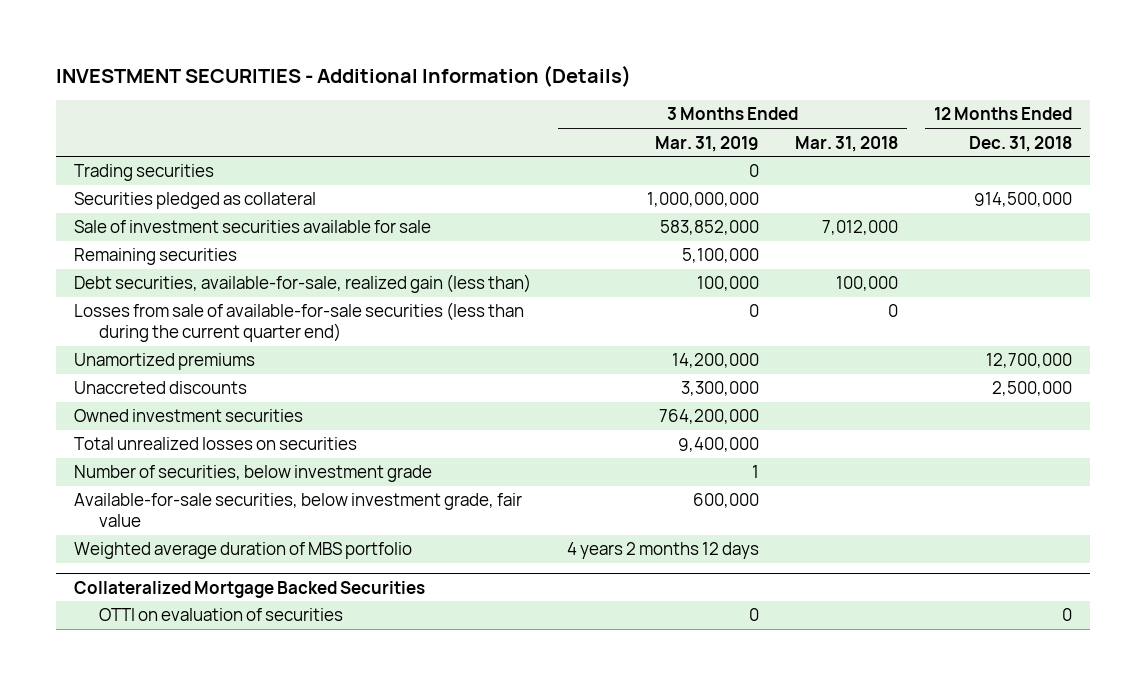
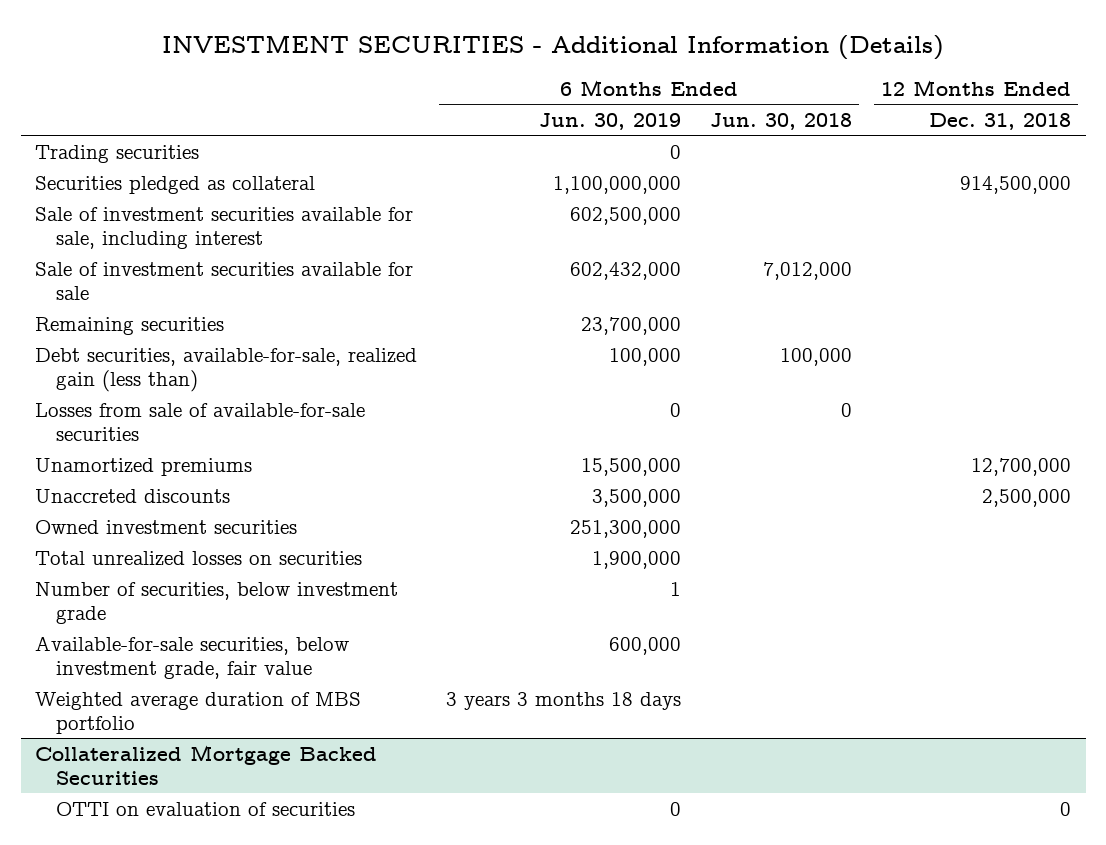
- | 3 Months Ended Mar. 31, 2019 | 3 Months Ended Mar. 31, 2018 | 12 Months Ended Dec. 31, 2018
+ | 6 Months Ended Jun. 30, 2019 | 6 Months Ended Jun. 30, 2018 | 12 Months Ended Dec. 31, 2018
+ Sale of investment securities available for sale, including interest | 602,500,000 | |
- Losses from sale of available-for-sale securities (less than during the current quarter end) | 0 | 0 |
+ Losses from sale of available-for-sale securities | 0 | 0 |

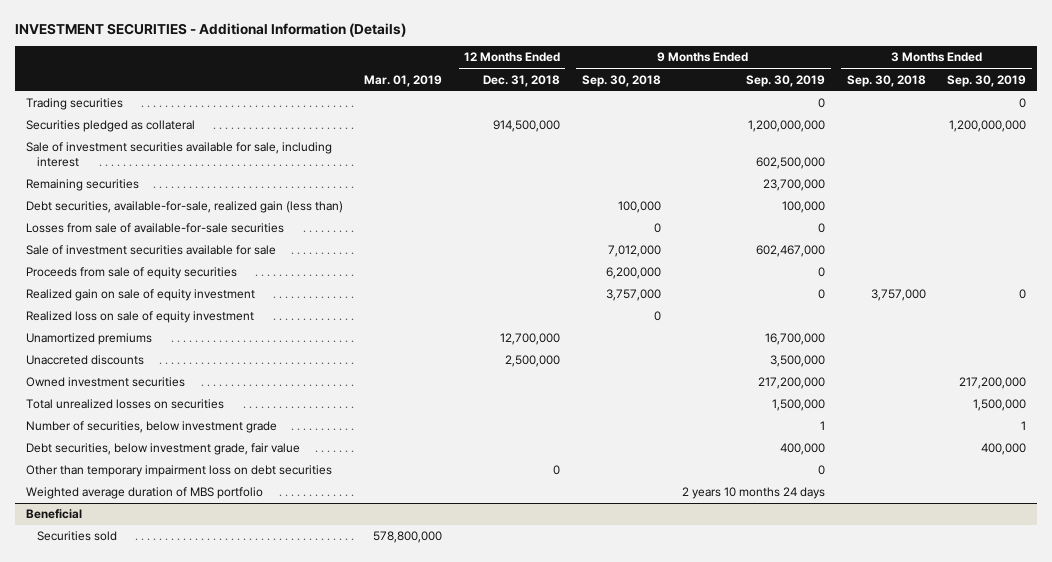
- | 6 Months Ended Jun. 30, 2019 | 6 Months Ended Jun. 30, 2018 | 12 Months Ended Dec. 31, 2018
+ | Mar. 01, 2019 | 12 Months Ended Dec. 31, 2018 | 9 Months Ended Sep. 30, 2018 | 9 Months Ended Sep. 30, 2019 | 3 Months Ended Sep. 30, 2018 | 3 Months Ended Sep. 30, 2019
moved down: Sale of investment securities available for sale | | | 7,012,000 | 602,467,000 | |
+ Proceeds from sale of equity securities | | | 6,200,000 | 0 | |
+ Realized gain on sale of equity investment | | | 3,757,000 | 0 | 3,757,000 | 0
+ Realized loss on sale of equity investment | | | 0 | | |
- Available-for-sale securities, below investment grade, fair value | 600,000 | |
+ Debt securities, below investment grade, fair value | | | | 400,000 | | 400,000
+ Other than temporary impairment loss on debt securities | | 0 | | 0 | |
- Collateralized Mortgage Backed Securities
- OTTI on evaluation of securities | 0 | | 0
+ Beneficial
+ Securities sold | 578,800,000 | | | | |

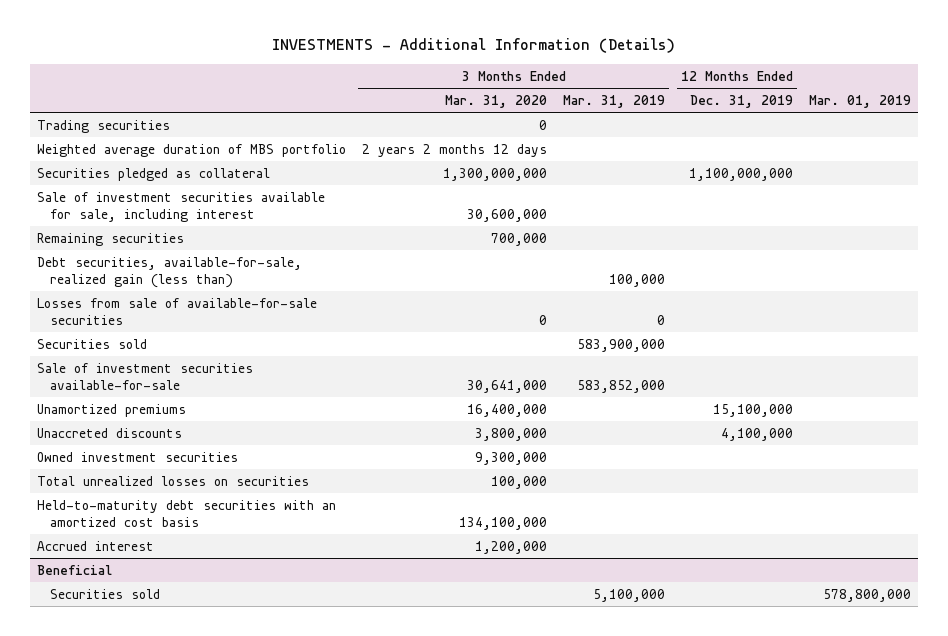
- INVESTMENT SECURITIES - Additional Information (Details)
+ INVESTMENTS - Additional Information (Details)
- | Mar. 01, 2019 | 12 Months Ended Dec. 31, 2018 | 9 Months Ended Sep. 30, 2018 | 9 Months Ended Sep. 30, 2019 | 3 Months Ended Sep. 30, 2018 | 3 Months Ended Sep. 30, 2019
+ | 3 Months Ended Mar. 31, 2020 | 3 Months Ended Mar. 31, 2019 | 12 Months Ended Dec. 31, 2019 | Mar. 01, 2019
moved up: Weighted average duration of MBS portfolio | 2 years 2 months 12 days | | |
- Sale of investment securities available for sale | | | 7,012,000 | 602,467,000 | |
- Proceeds from sale of equity securities | | | 6,200,000 | 0 | |
- Realized gain on sale of equity investment | | | 3,757,000 | 0 | 3,757,000 | 0
- Realized loss on sale of equity investment | | | 0 | | |
+ Securities sold | | 583,900,000 | |
+ Sale of investment securities available-for-sale | 30,641,000 | 583,852,000 | |
- Number of securities, below investment grade | | | | 1 | | 1
- Debt securities, below investment grade, fair value | | | | 400,000 | | 400,000
- Other than temporary impairment loss on debt securities | | 0 | | 0 | |
+ Held-to-maturity debt securities with an amortized cost basis | 134,100,000 | | |
+ Accrued interest | 1,200,000 | | |

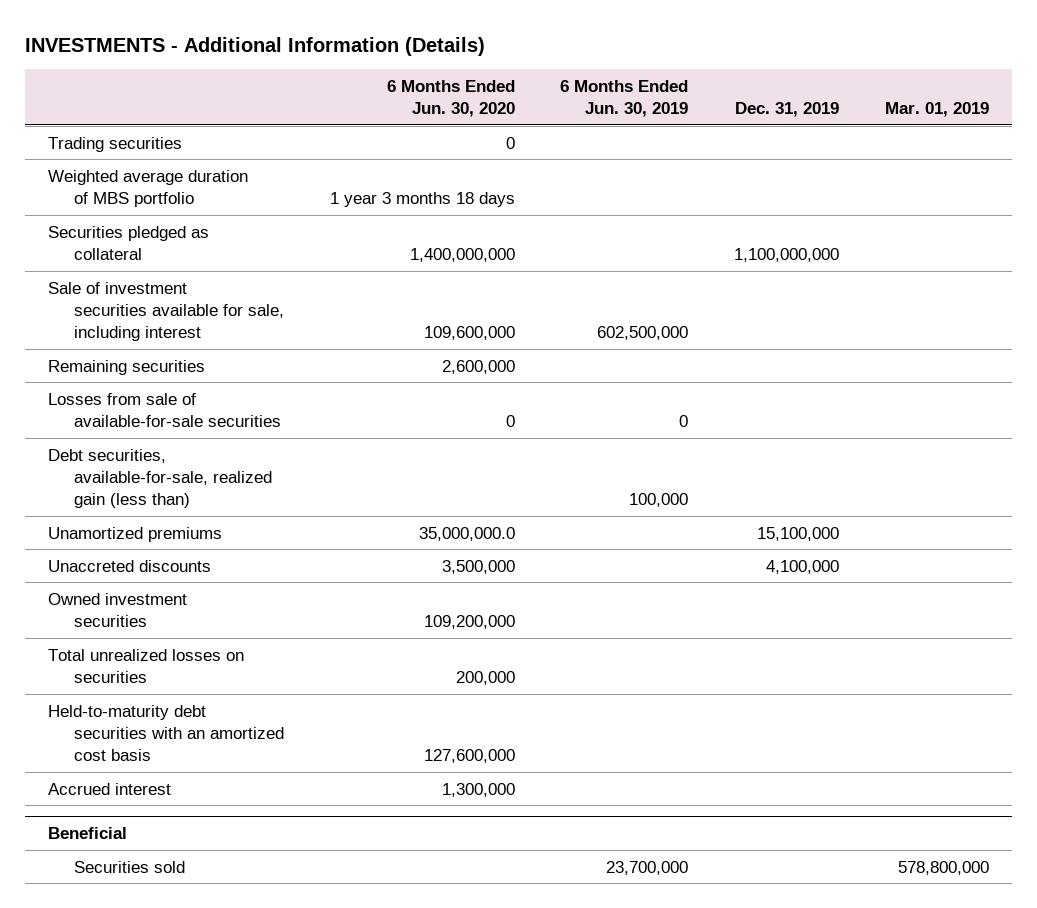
- | 3 Months Ended Mar. 31, 2020 | 3 Months Ended Mar. 31, 2019 | 12 Months Ended Dec. 31, 2019 | Mar. 01, 2019
+ | 6 Months Ended Jun. 30, 2020 | 6 Months Ended Jun. 30, 2019 | Dec. 31, 2019 | Mar. 01, 2019
- Securities sold | | 583,900,000 | |
- Sale of investment securities available-for-sale | 30,641,000 | 583,852,000 | |
moved down: Debt securities, available-for-sale, realized gain (less than) | | 100,000 | |

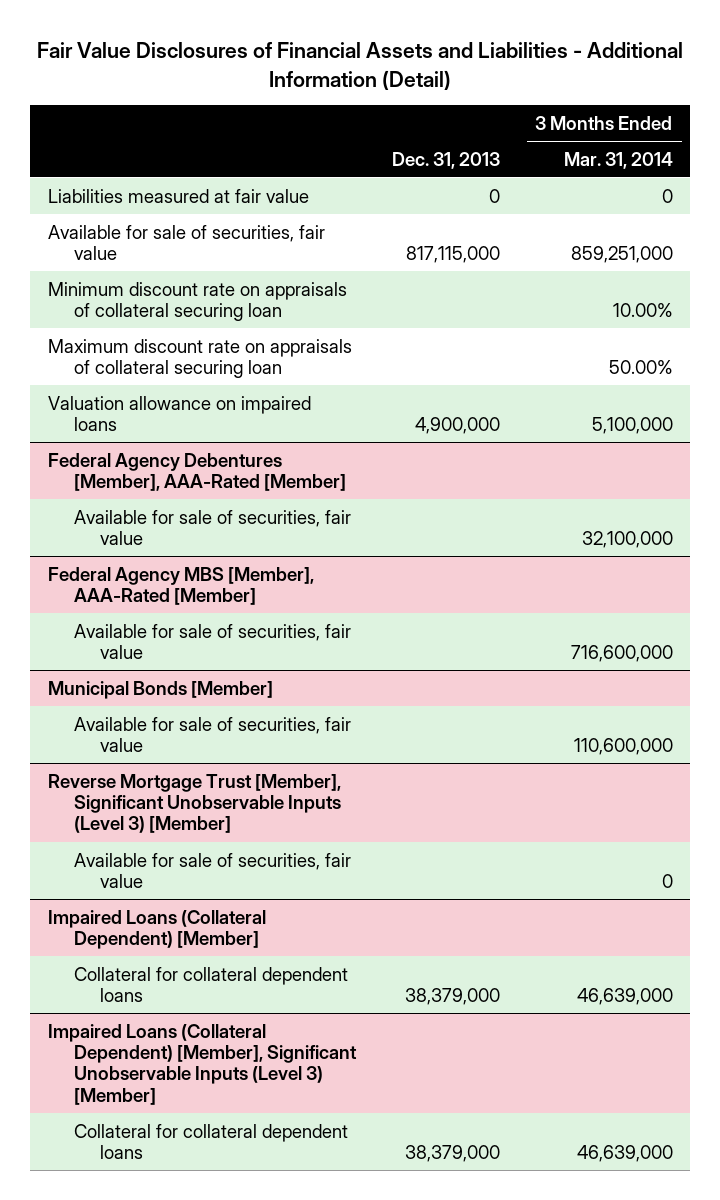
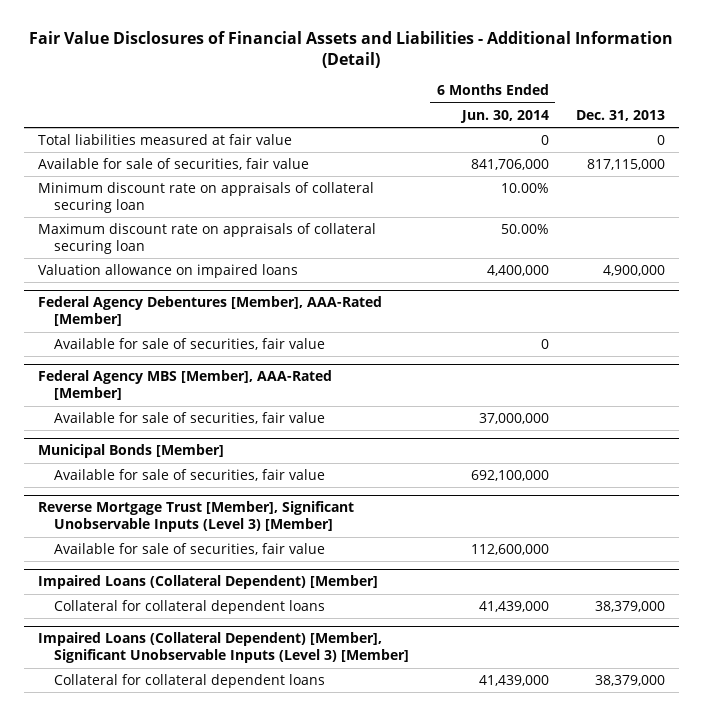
- | Dec. 31, 2013 | 3 Months Ended Mar. 31, 2014
+ | 6 Months Ended Jun. 30, 2014 | Dec. 31, 2013
- Liabilities measured at fair value | 0 | 0
+ Total liabilities measured at fair value | 0 | 0

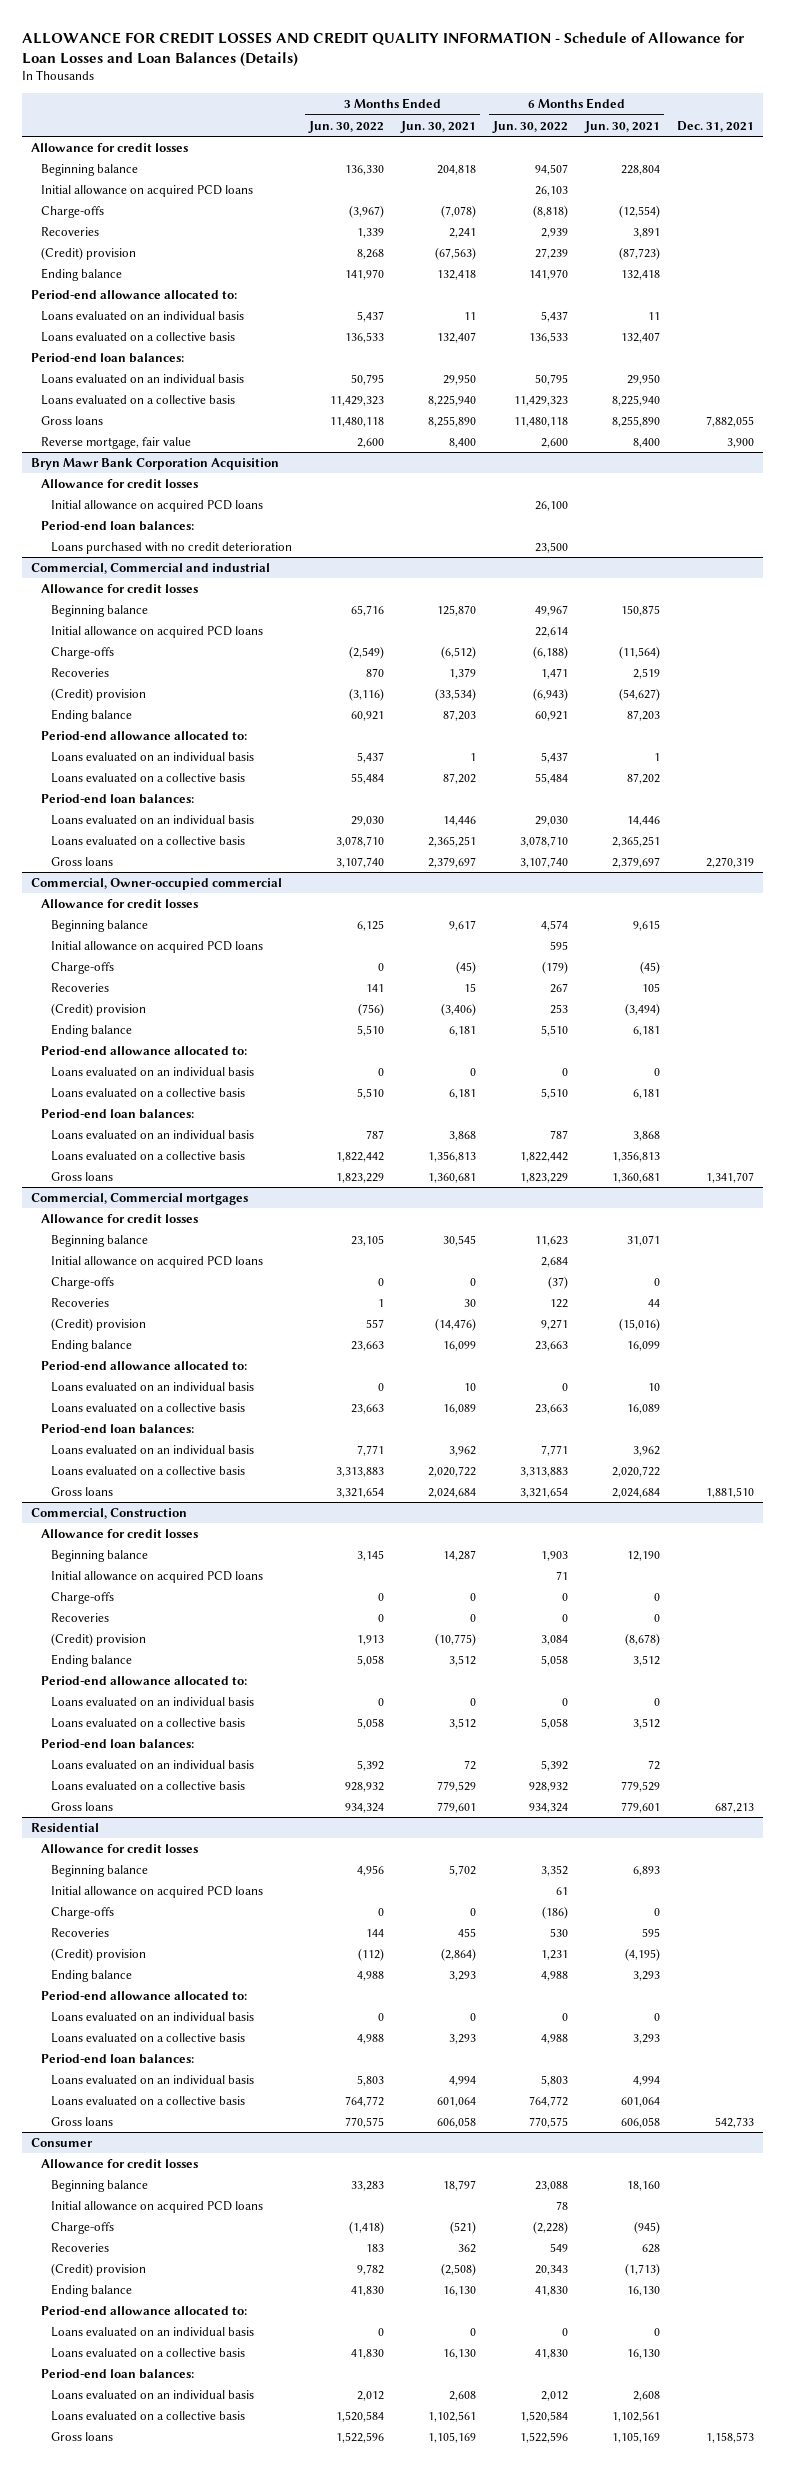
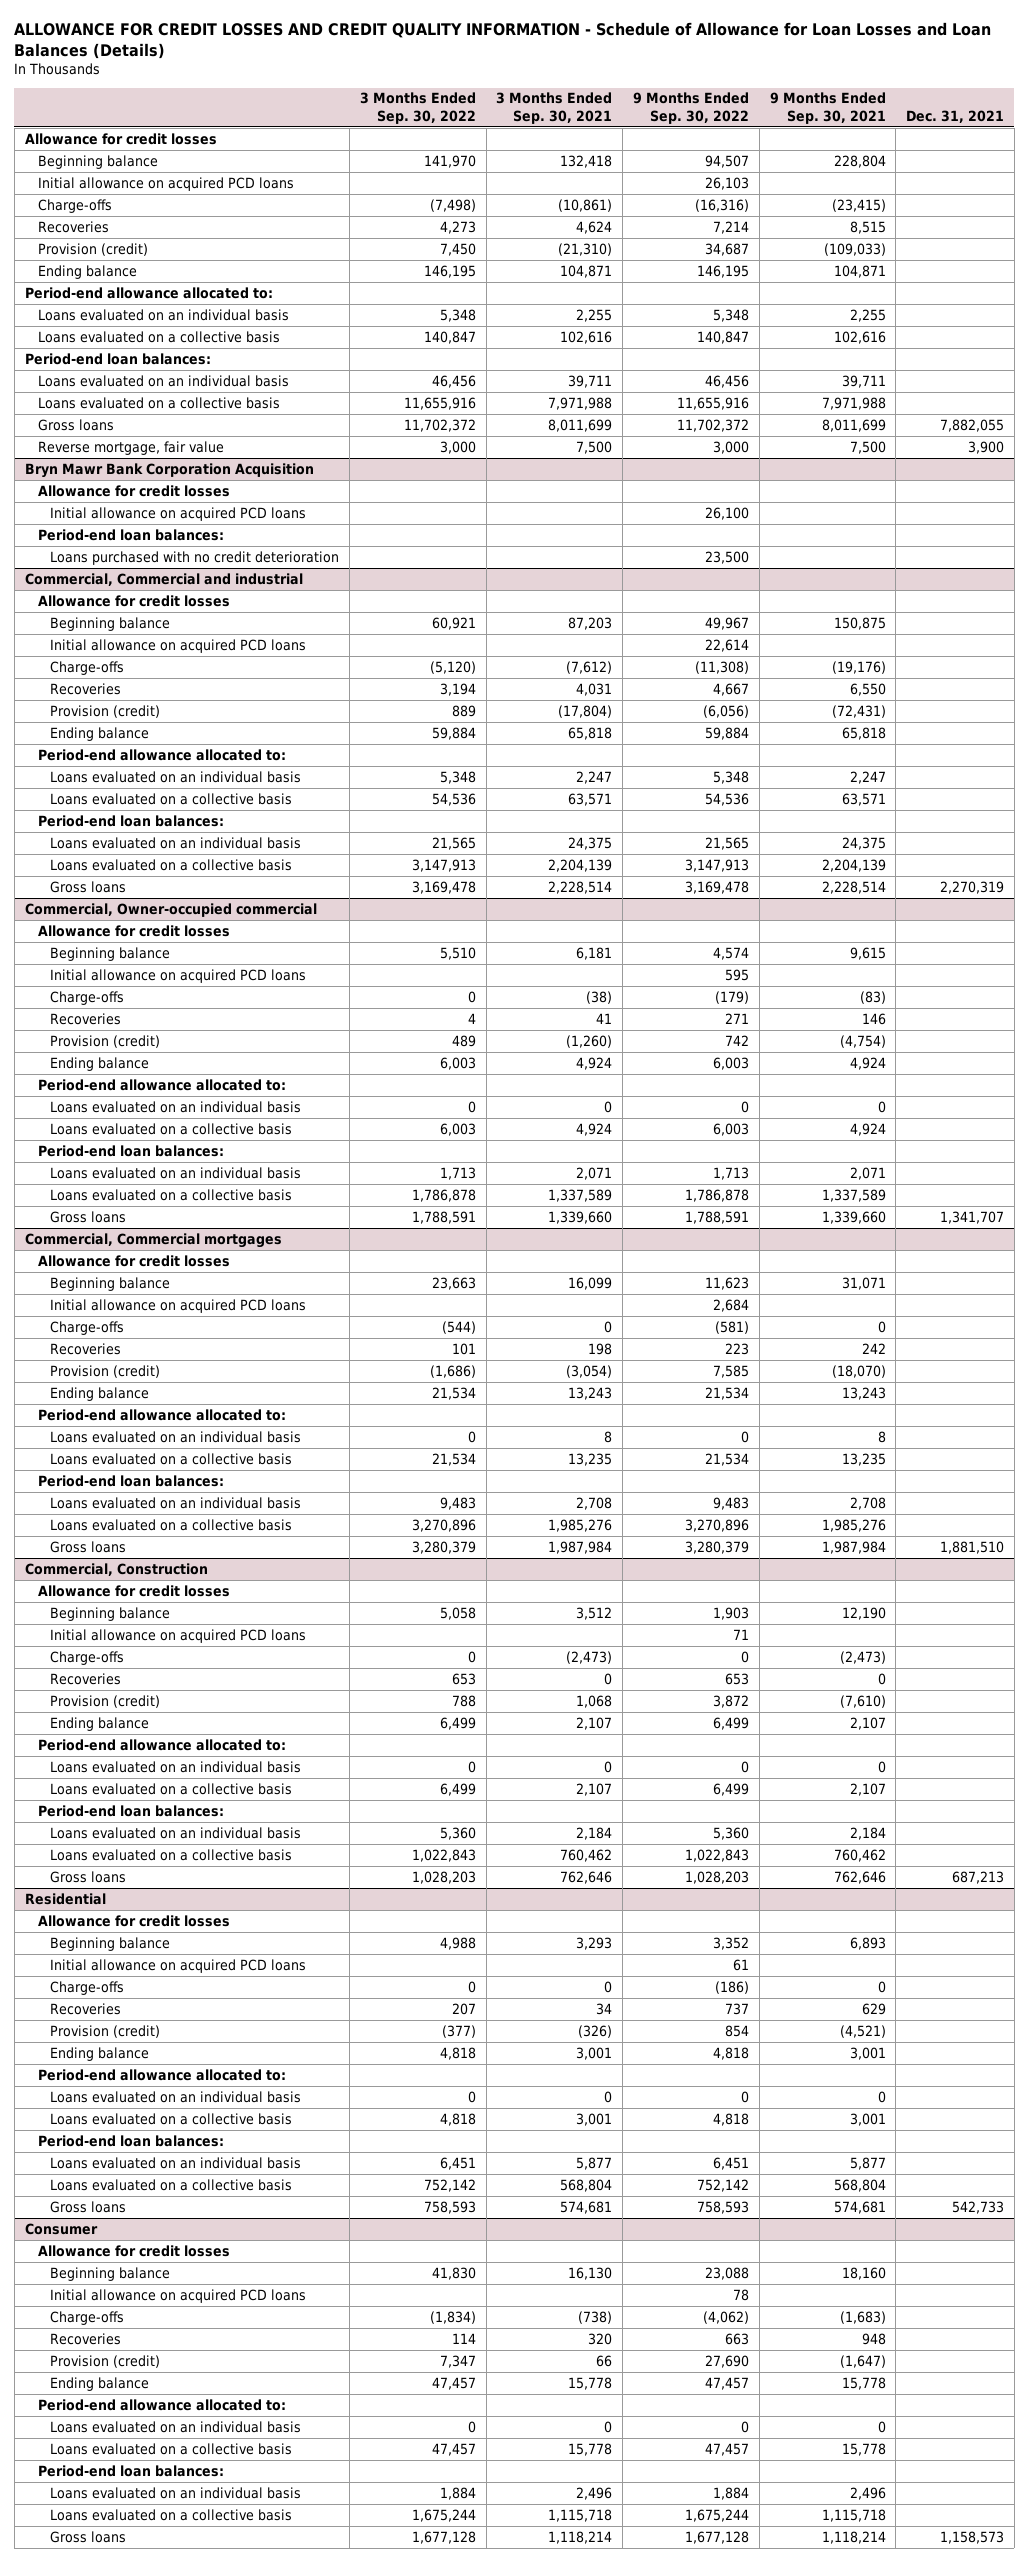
- | 3 Months Ended Jun. 30, 2022 | 3 Months Ended Jun. 30, 2021 | 6 Months Ended Jun. 30, 2022 | 6 Months Ended Jun. 30, 2021 | Dec. 31, 2021
+ | 3 Months Ended Sep. 30, 2022 | 3 Months Ended Sep. 30, 2021 | 9 Months Ended Sep. 30, 2022 | 9 Months Ended Sep. 30, 2021 | Dec. 31, 2021
- (Credit) provision | 8,268 | (67,563) | 27,239 | (87,723) |
+ Provision (credit) | 7,450 | (21,310) | 34,687 | (109,033) |
@ Commercial, Commercial and industrial
- (Credit) provision | (3,116) | (33,534) | (6,943) | (54,627) |
+ Provision (credit) | 889 | (17,804) | (6,056) | (72,431) |
@ Commercial, Owner-occupied commercial
- (Credit) provision | (756) | (3,406) | 253 | (3,494) |
+ Provision (credit) | 489 | (1,260) | 742 | (4,754) |
@ Commercial, Commercial mortgages
- (Credit) provision | 557 | (14,476) | 9,271 | (15,016) |
+ Provision (credit) | (1,686) | (3,054) | 7,585 | (18,070) |
@ Commercial, Construction
- (Credit) provision | 1,913 | (10,775) | 3,084 | (8,678) |
+ Provision (credit) | 788 | 1,068 | 3,872 | (7,610) |
@ Residential
- (Credit) provision | (112) | (2,864) | 1,231 | (4,195) |
+ Provision (credit) | (377) | (326) | 854 | (4,521) |
@ Consumer
- (Credit) provision | 9,782 | (2,508) | 20,343 | (1,713) |
+ Provision (credit) | 7,347 | 66 | 27,690 | (1,647) |

